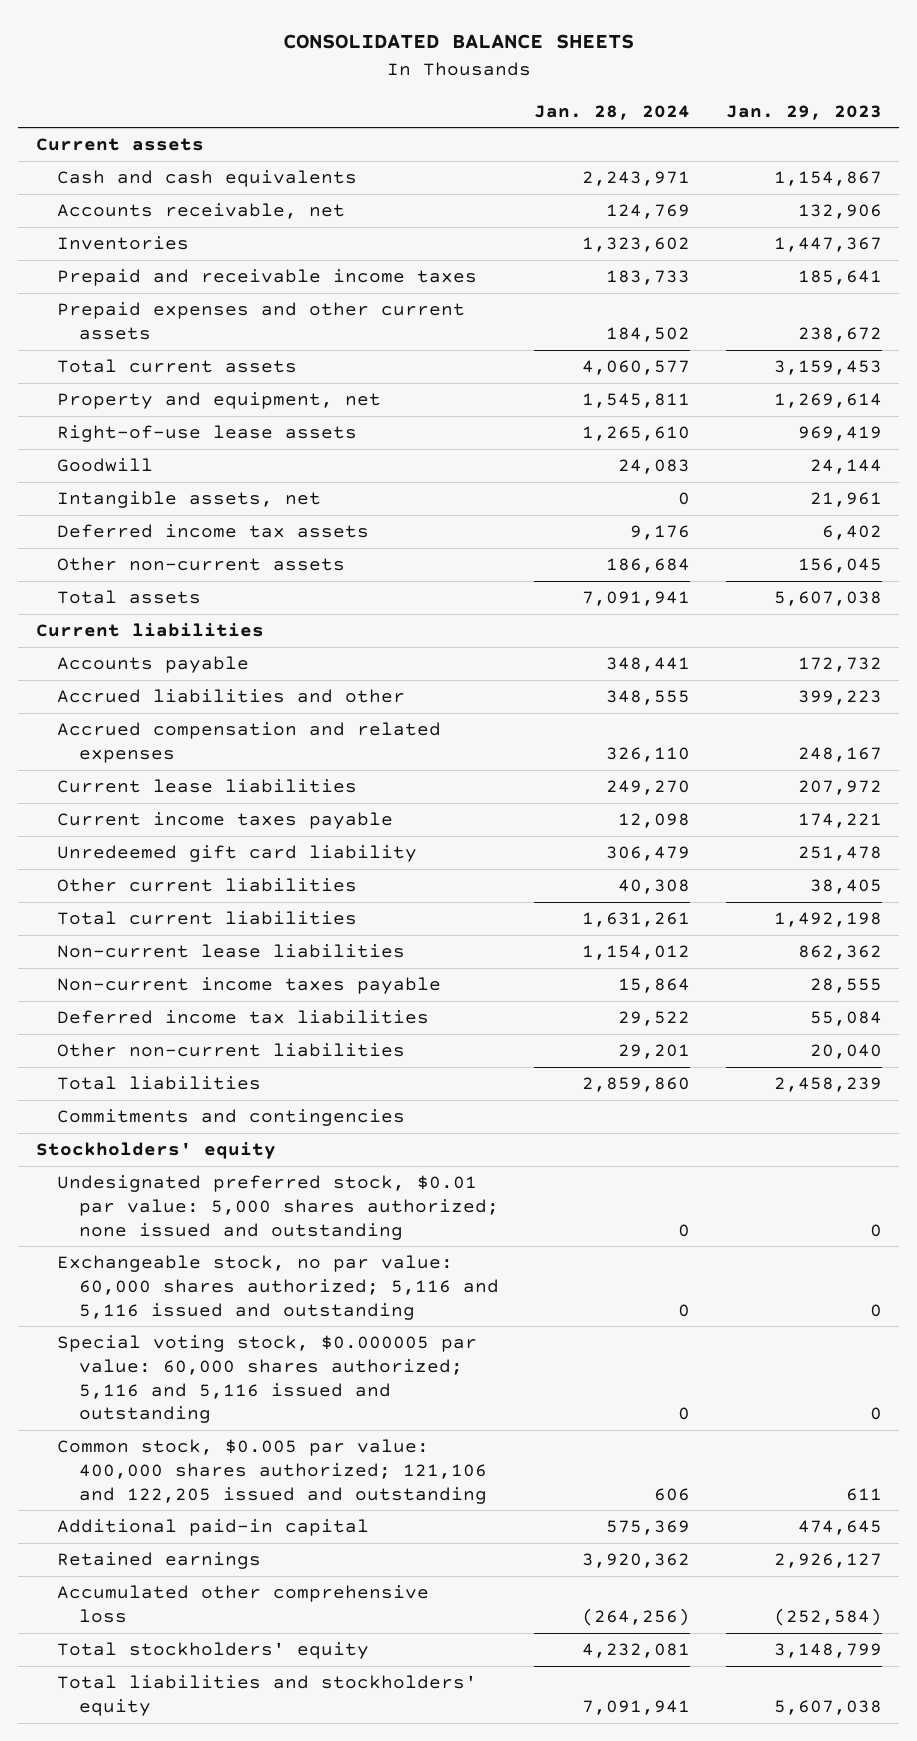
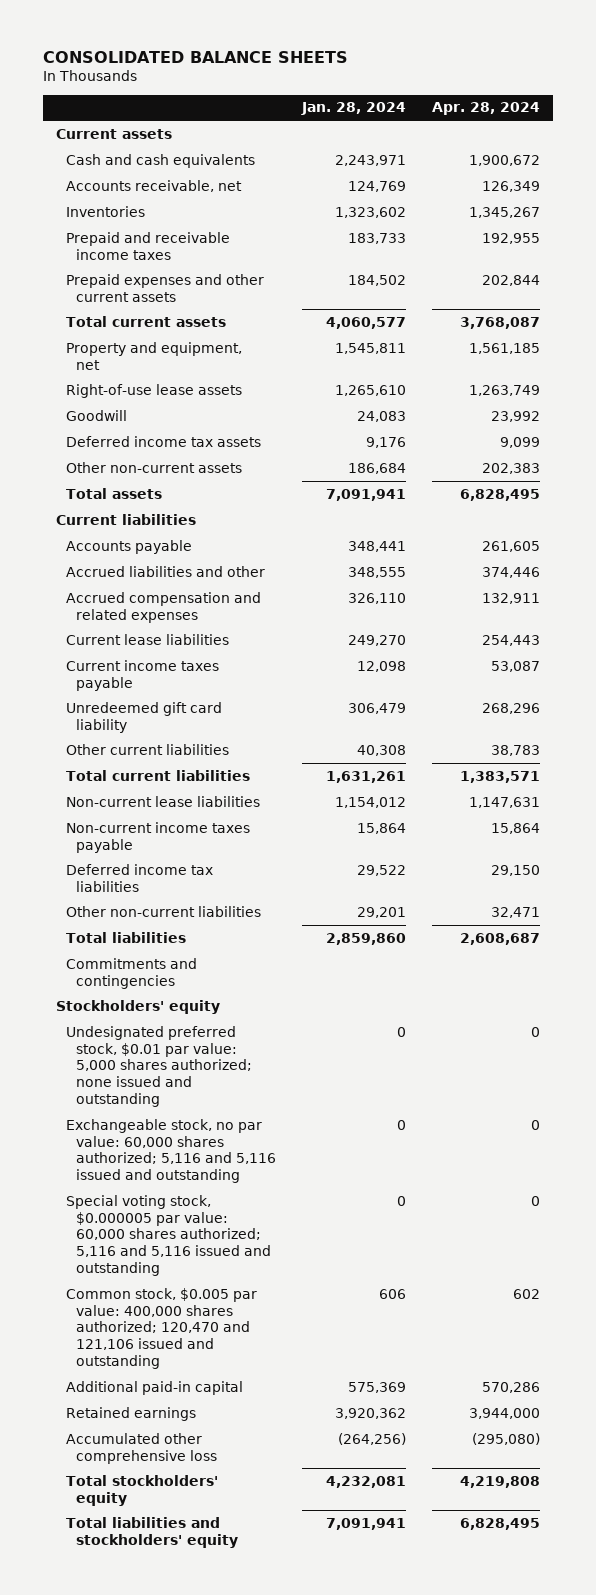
- | Jan. 28, 2024 | Jan. 29, 2023
+ | Jan. 28, 2024 | Apr. 28, 2024
- Intangible assets, net | 0 | 21,961
- Common stock, $0.005 par value: 400,000 shares authorized; 121,106 and 122,205 issued and outstanding | 606 | 611
+ Common stock, $0.005 par value: 400,000 shares authorized; 120,470 and 121,106 issued and outstanding | 606 | 602

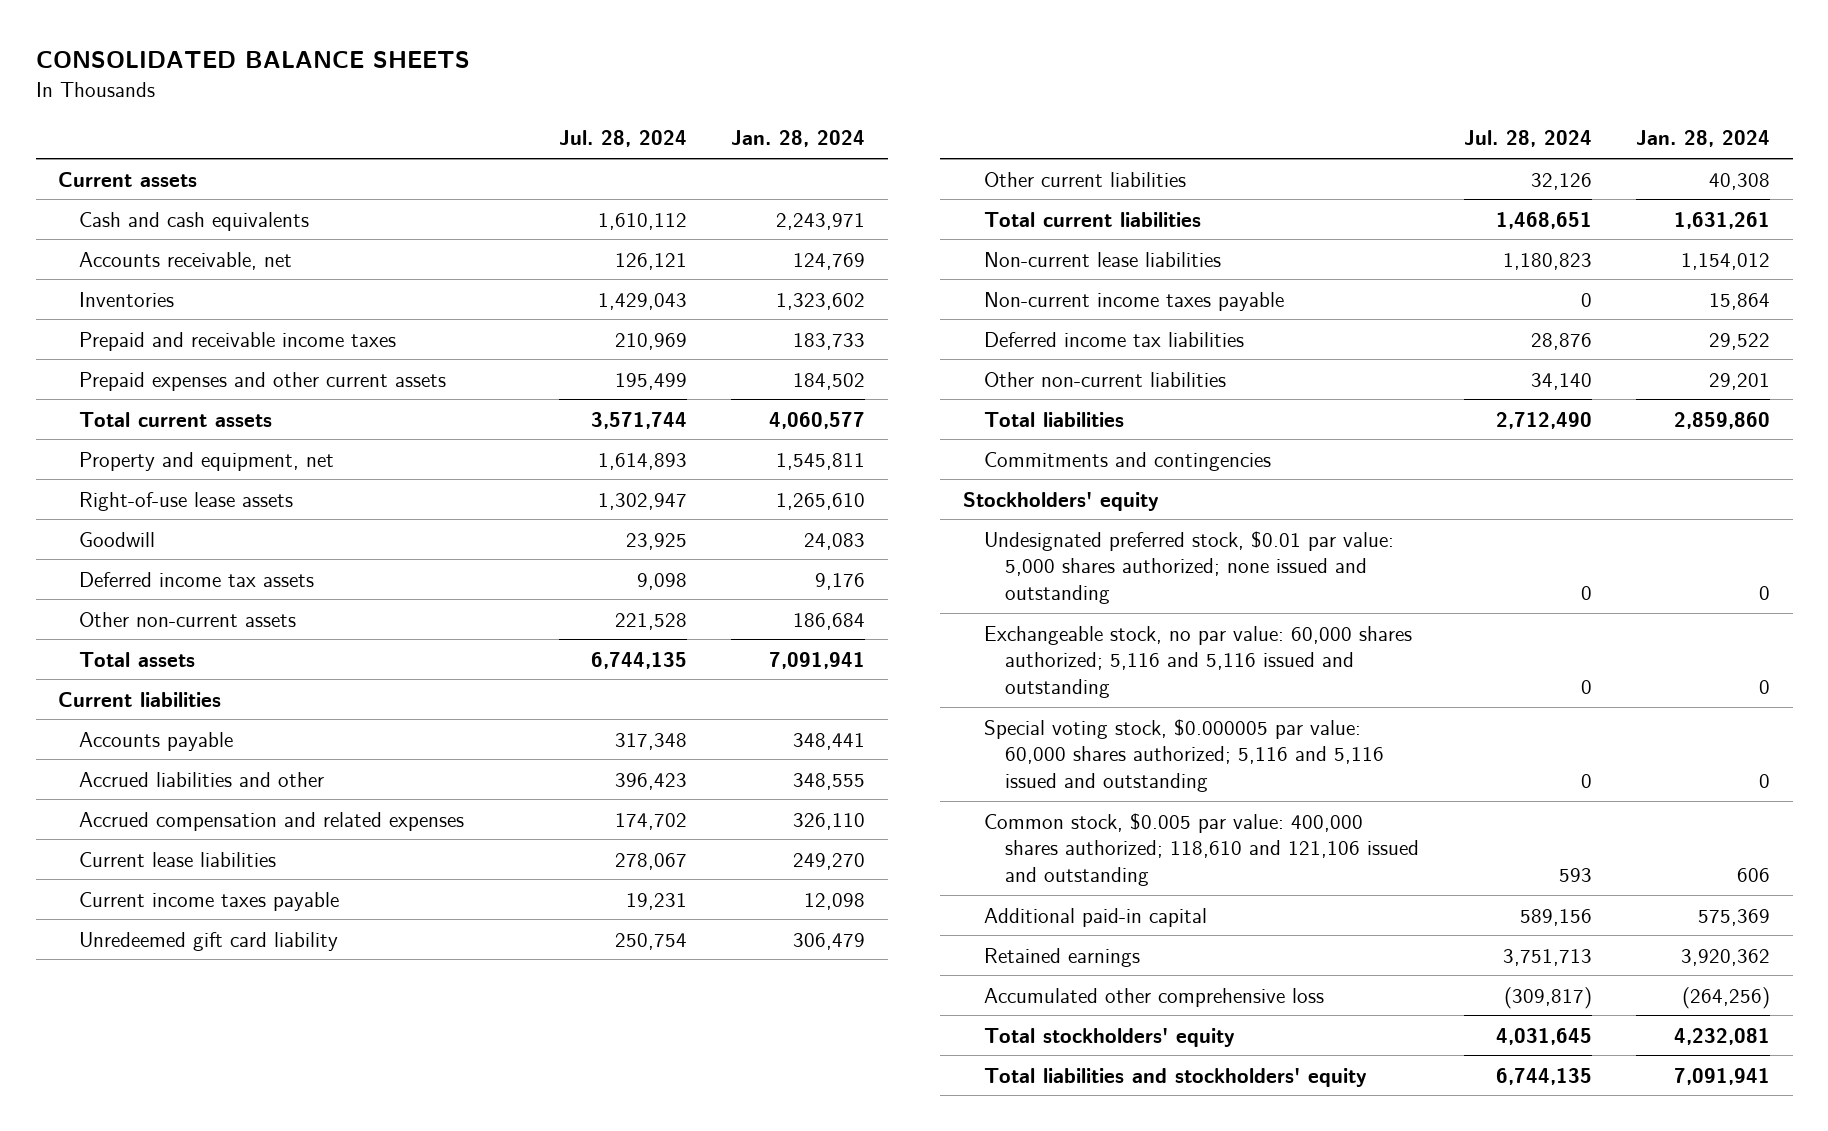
- | Jan. 28, 2024 | Apr. 28, 2024
+ | Jul. 28, 2024 | Jan. 28, 2024
- Common stock, $0.005 par value: 400,000 shares authorized; 120,470 and 121,106 issued and outstanding | 606 | 602
+ Common stock, $0.005 par value: 400,000 shares authorized; 118,610 and 121,106 issued and outstanding | 593 | 606

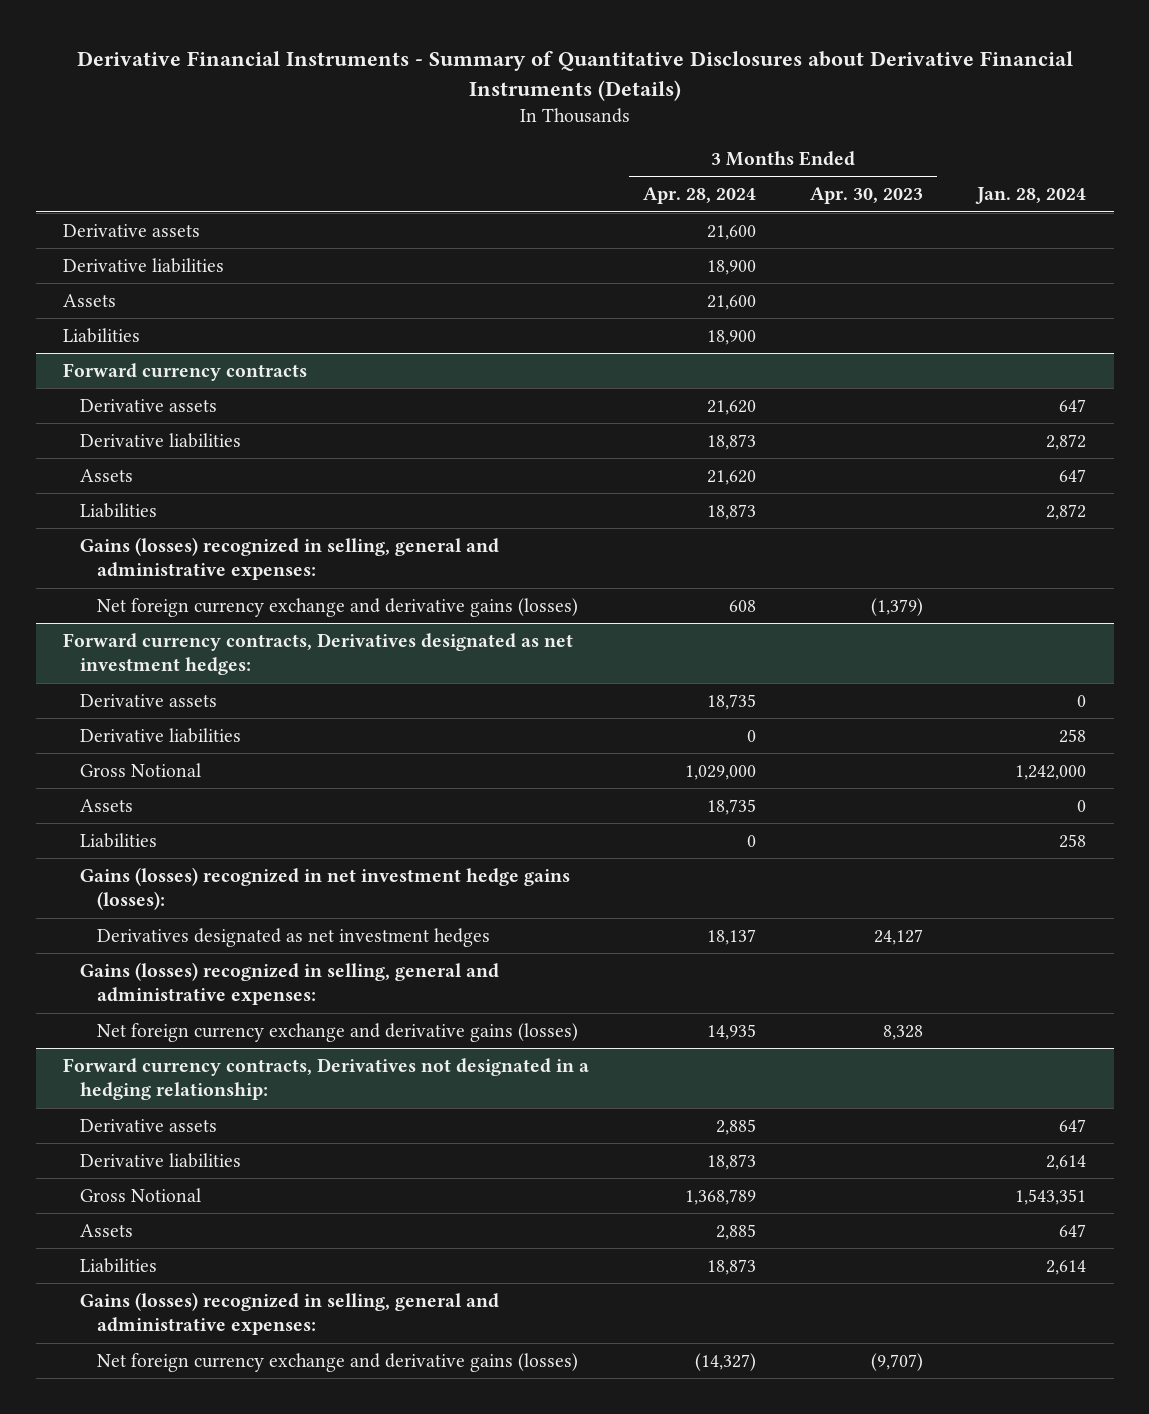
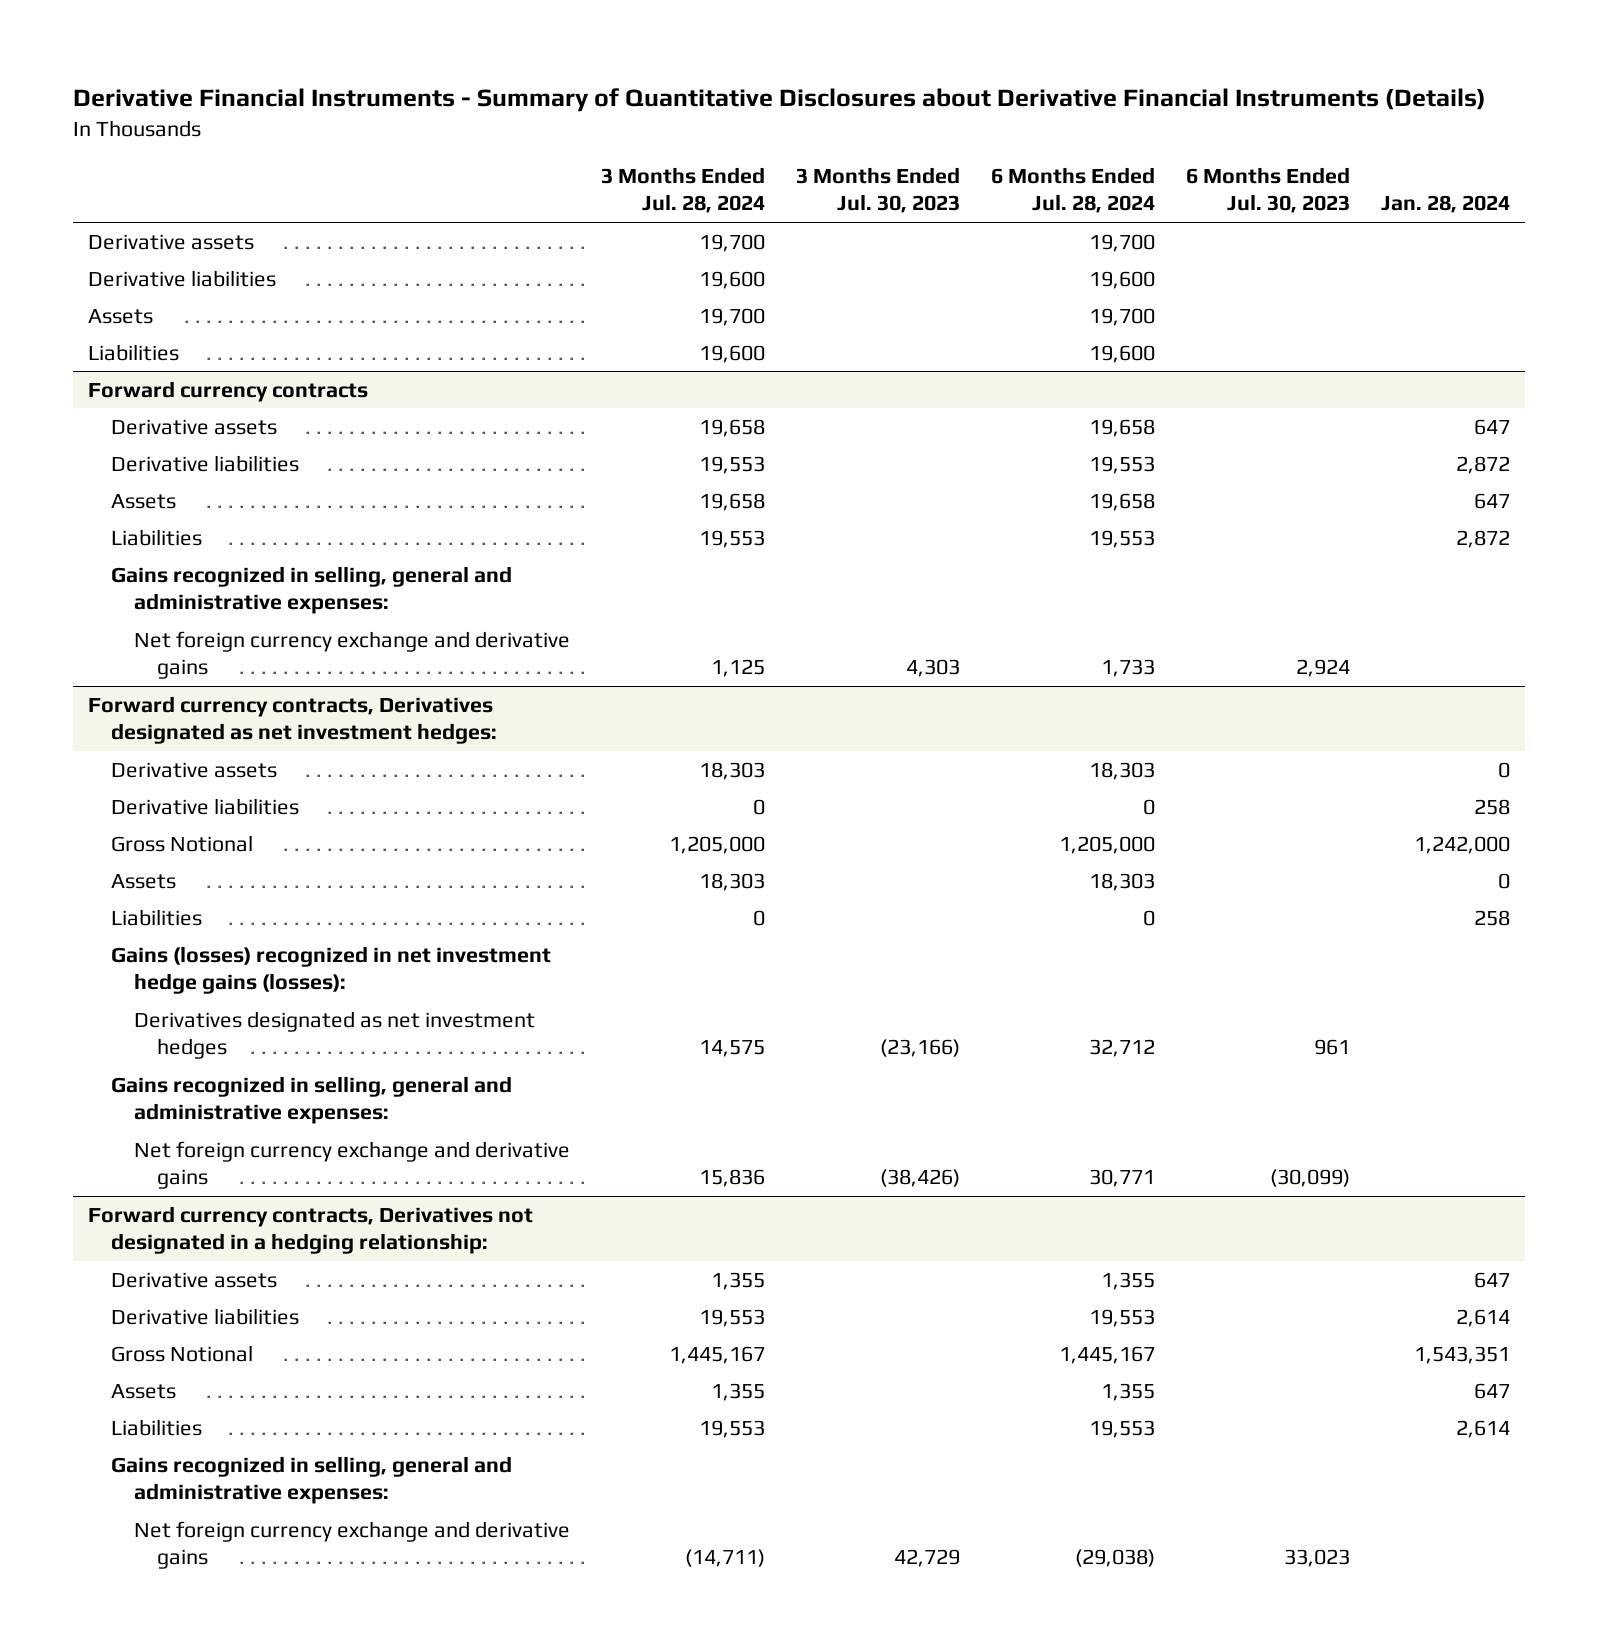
- | 3 Months Ended Apr. 28, 2024 | 3 Months Ended Apr. 30, 2023 | Jan. 28, 2024
+ | 3 Months Ended Jul. 28, 2024 | 3 Months Ended Jul. 30, 2023 | 6 Months Ended Jul. 28, 2024 | 6 Months Ended Jul. 30, 2023 | Jan. 28, 2024
@ Forward currency contracts
- Gains (losses) recognized in selling, general and administrative expenses:
- Net foreign currency exchange and derivative gains (losses) | 608 | (1,379) |
+ Gains recognized in selling, general and administrative expenses:
+ Net foreign currency exchange and derivative gains | 1,125 | 4,303 | 1,733 | 2,924 |
@ Forward currency contracts, Derivatives designated as net investment hedges:
- Gains (losses) recognized in selling, general and administrative expenses:
- Net foreign currency exchange and derivative gains (losses) | 14,935 | 8,328 |
+ Gains recognized in selling, general and administrative expenses:
+ Net foreign currency exchange and derivative gains | 15,836 | (38,426) | 30,771 | (30,099) |
@ Forward currency contracts, Derivatives not designated in a hedging relationship:
- Gains (losses) recognized in selling, general and administrative expenses:
- Net foreign currency exchange and derivative gains (losses) | (14,327) | (9,707) |
+ Gains recognized in selling, general and administrative expenses:
+ Net foreign currency exchange and derivative gains | (14,711) | 42,729 | (29,038) | 33,023 |

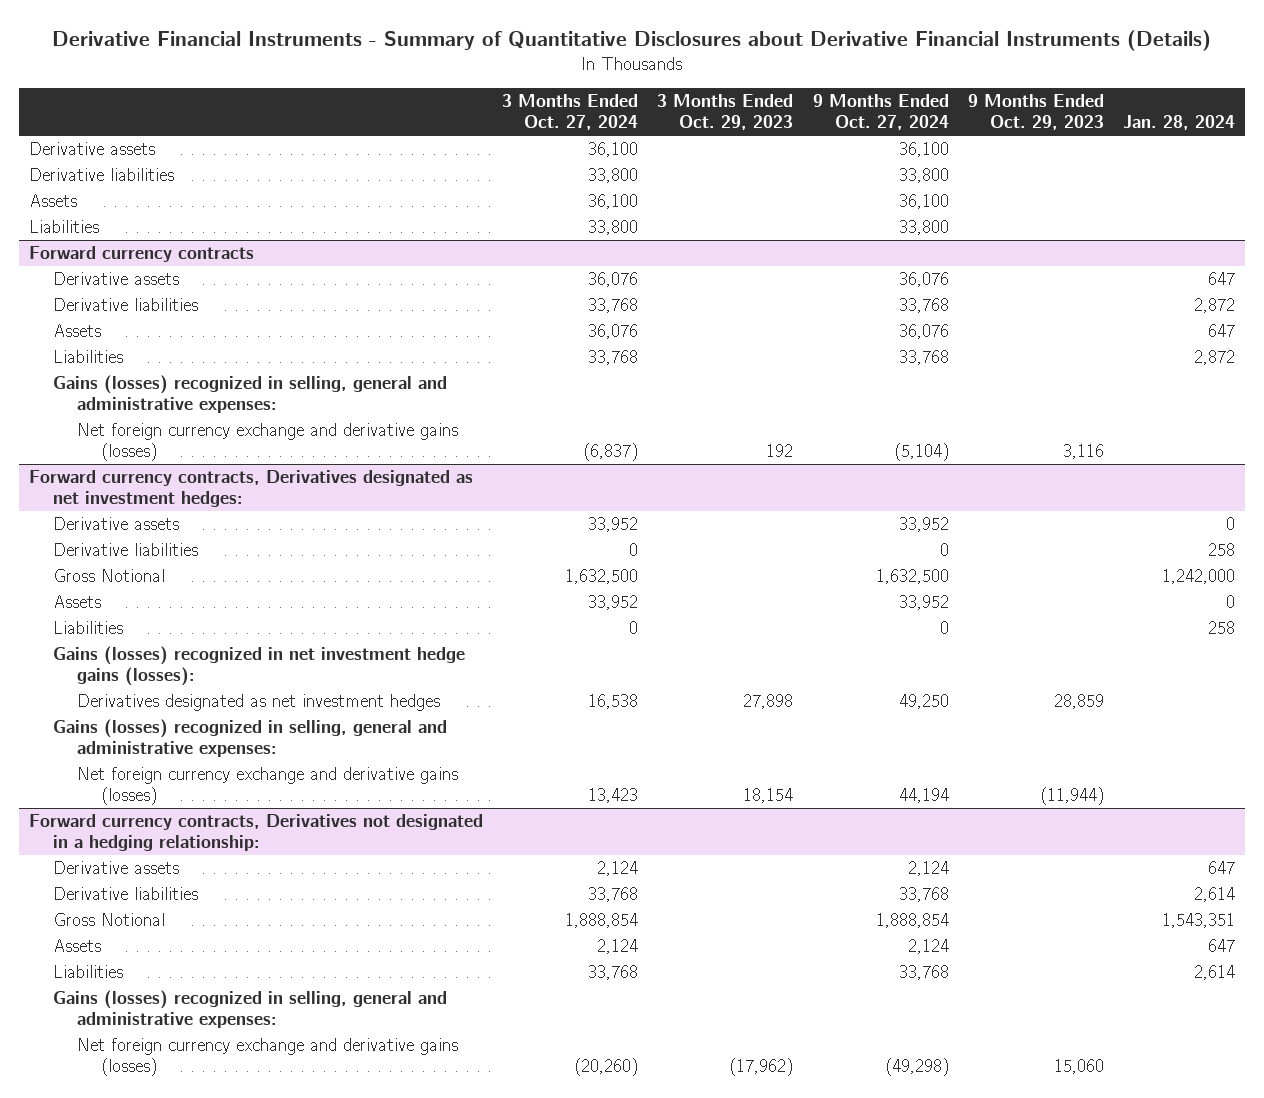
- | 3 Months Ended Jul. 28, 2024 | 3 Months Ended Jul. 30, 2023 | 6 Months Ended Jul. 28, 2024 | 6 Months Ended Jul. 30, 2023 | Jan. 28, 2024
+ | 3 Months Ended Oct. 27, 2024 | 3 Months Ended Oct. 29, 2023 | 9 Months Ended Oct. 27, 2024 | 9 Months Ended Oct. 29, 2023 | Jan. 28, 2024
@ Forward currency contracts
- Gains recognized in selling, general and administrative expenses:
- Net foreign currency exchange and derivative gains | 1,125 | 4,303 | 1,733 | 2,924 |
+ Gains (losses) recognized in selling, general and administrative expenses:
+ Net foreign currency exchange and derivative gains (losses) | (6,837) | 192 | (5,104) | 3,116 |
@ Forward currency contracts, Derivatives designated as net investment hedges:
- Gains recognized in selling, general and administrative expenses:
- Net foreign currency exchange and derivative gains | 15,836 | (38,426) | 30,771 | (30,099) |
+ Gains (losses) recognized in selling, general and administrative expenses:
+ Net foreign currency exchange and derivative gains (losses) | 13,423 | 18,154 | 44,194 | (11,944) |
@ Forward currency contracts, Derivatives not designated in a hedging relationship:
- Gains recognized in selling, general and administrative expenses:
- Net foreign currency exchange and derivative gains | (14,711) | 42,729 | (29,038) | 33,023 |
+ Gains (losses) recognized in selling, general and administrative expenses:
+ Net foreign currency exchange and derivative gains (losses) | (20,260) | (17,962) | (49,298) | 15,060 |

